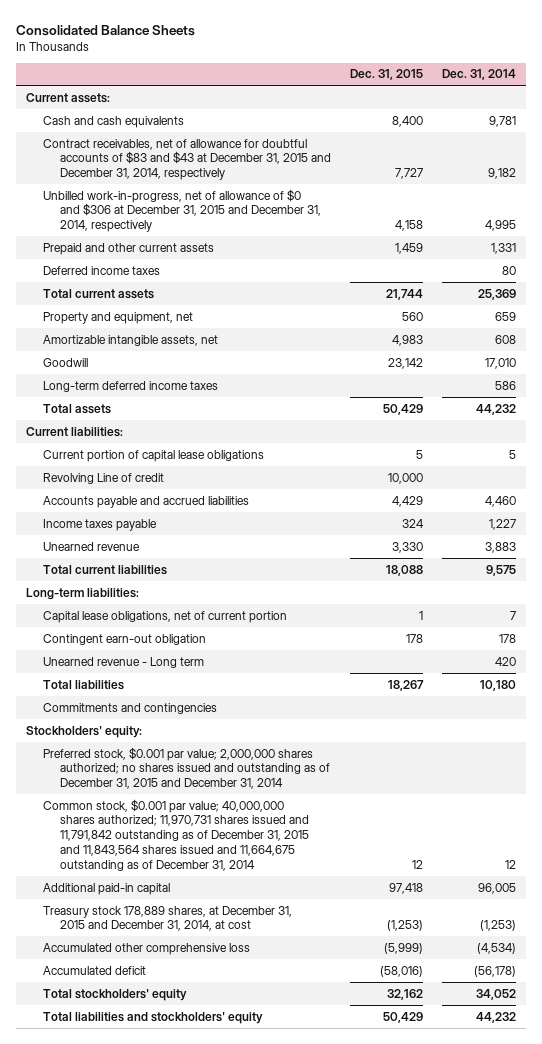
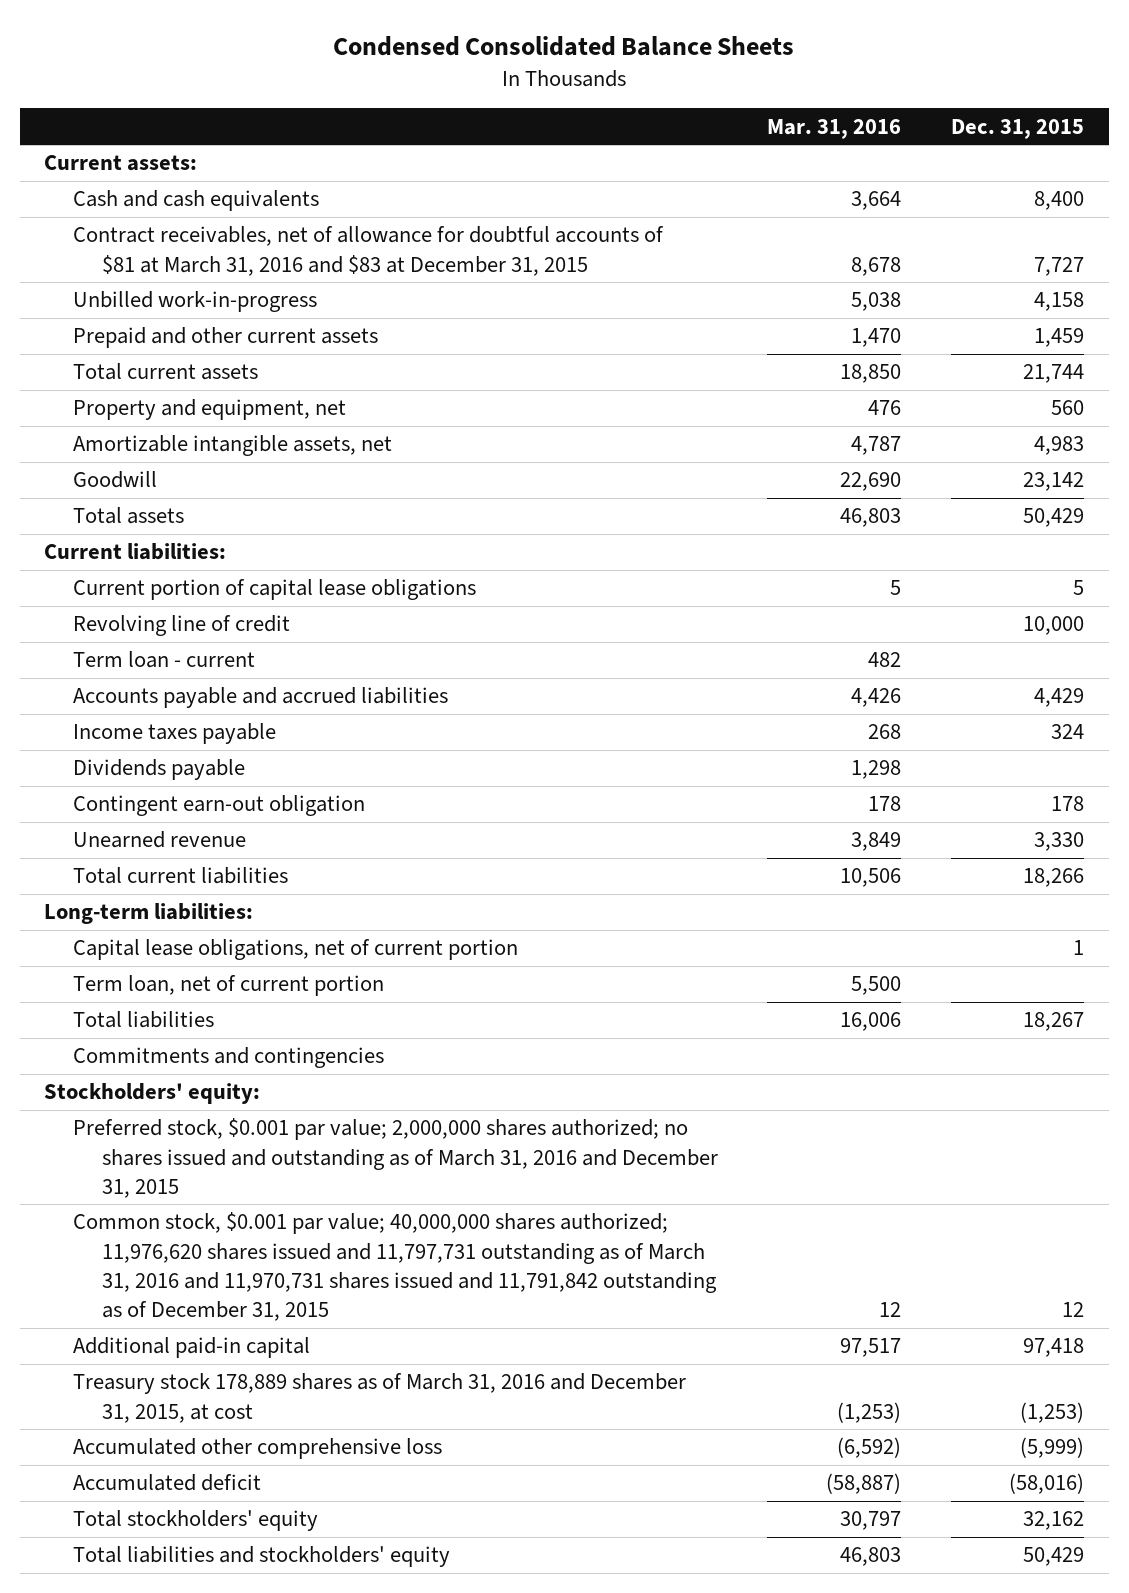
- Consolidated Balance Sheets
+ Condensed Consolidated Balance Sheets
- | Dec. 31, 2015 | Dec. 31, 2014
+ | Mar. 31, 2016 | Dec. 31, 2015
- Contract receivables, net of allowance for doubtful accounts of $83 and $43 at December 31, 2015 and December 31, 2014, respectively | 7,727 | 9,182
- Unbilled work-in-progress, net of allowance of $0 and $306 at December 31, 2015 and December 31, 2014, respectively | 4,158 | 4,995
+ Contract receivables, net of allowance for doubtful accounts of $81 at March 31, 2016 and $83 at December 31, 2015 | 8,678 | 7,727
+ Unbilled work-in-progress | 5,038 | 4,158
- Deferred income taxes | | 80
- Long-term deferred income taxes | | 586
- Revolving Line of credit | 10,000 |
+ Revolving line of credit | | 10,000
+ Term loan - current | 482 |
+ Dividends payable | 1,298 |
moved up: Contingent earn-out obligation | 178 | 178
- Total current liabilities | 18,088 | 9,575
+ Total current liabilities | 10,506 | 18,266
- Unearned revenue - Long term | | 420
+ Term loan, net of current portion | 5,500 |
- Preferred stock, $0.001 par value; 2,000,000 shares authorized; no shares issued and outstanding as of December 31, 2015 and December 31, 2014
- Common stock, $0.001 par value; 40,000,000 shares authorized; 11,970,731 shares issued and 11,791,842 outstanding as of December 31, 2015 and 11,843,564 shares issued and 11,664,675 outstanding as of December 31, 2014 | 12 | 12
+ Preferred stock, $0.001 par value; 2,000,000 shares authorized; no shares issued and outstanding as of March 31, 2016 and December 31, 2015
+ Common stock, $0.001 par value; 40,000,000 shares authorized; 11,976,620 shares issued and 11,797,731 outstanding as of March 31, 2016 and 11,970,731 shares issued and 11,791,842 outstanding as of December 31, 2015 | 12 | 12
- Treasury stock 178,889 shares, at December 31, 2015 and December 31, 2014, at cost | (1,253) | (1,253)
+ Treasury stock 178,889 shares as of March 31, 2016 and December 31, 2015, at cost | (1,253) | (1,253)

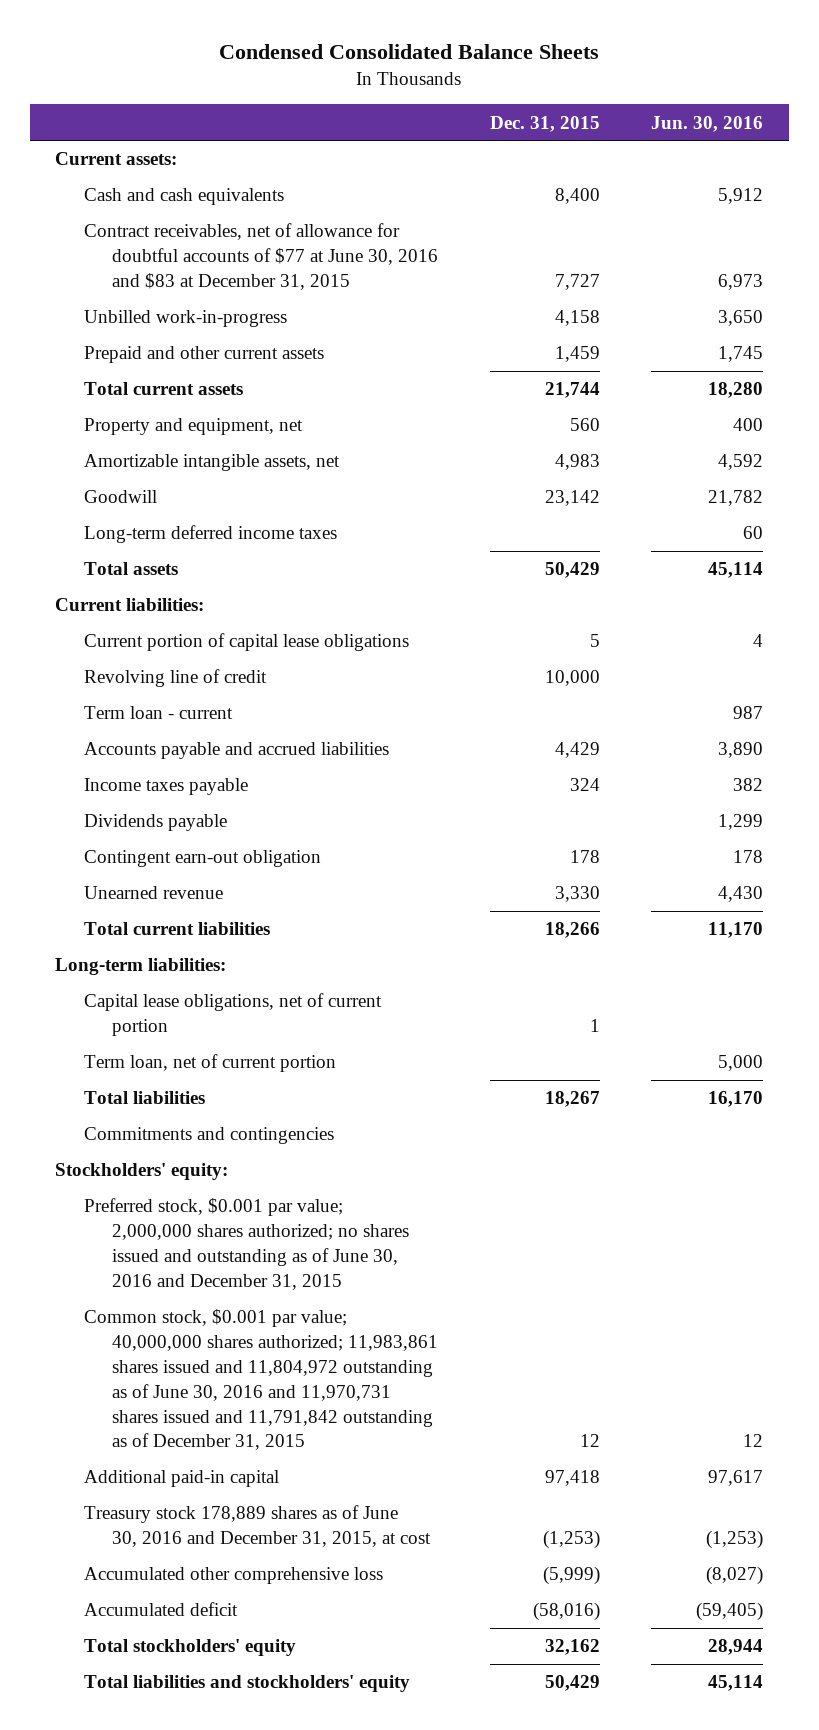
- | Mar. 31, 2016 | Dec. 31, 2015
+ | Dec. 31, 2015 | Jun. 30, 2016
- Contract receivables, net of allowance for doubtful accounts of $81 at March 31, 2016 and $83 at December 31, 2015 | 8,678 | 7,727
+ Contract receivables, net of allowance for doubtful accounts of $77 at June 30, 2016 and $83 at December 31, 2015 | 7,727 | 6,973
+ Long-term deferred income taxes | | 60
- Preferred stock, $0.001 par value; 2,000,000 shares authorized; no shares issued and outstanding as of March 31, 2016 and December 31, 2015
- Common stock, $0.001 par value; 40,000,000 shares authorized; 11,976,620 shares issued and 11,797,731 outstanding as of March 31, 2016 and 11,970,731 shares issued and 11,791,842 outstanding as of December 31, 2015 | 12 | 12
+ Preferred stock, $0.001 par value; 2,000,000 shares authorized; no shares issued and outstanding as of June 30, 2016 and December 31, 2015
+ Common stock, $0.001 par value; 40,000,000 shares authorized; 11,983,861 shares issued and 11,804,972 outstanding as of June 30, 2016 and 11,970,731 shares issued and 11,791,842 outstanding as of December 31, 2015 | 12 | 12
- Treasury stock 178,889 shares as of March 31, 2016 and December 31, 2015, at cost | (1,253) | (1,253)
+ Treasury stock 178,889 shares as of June 30, 2016 and December 31, 2015, at cost | (1,253) | (1,253)

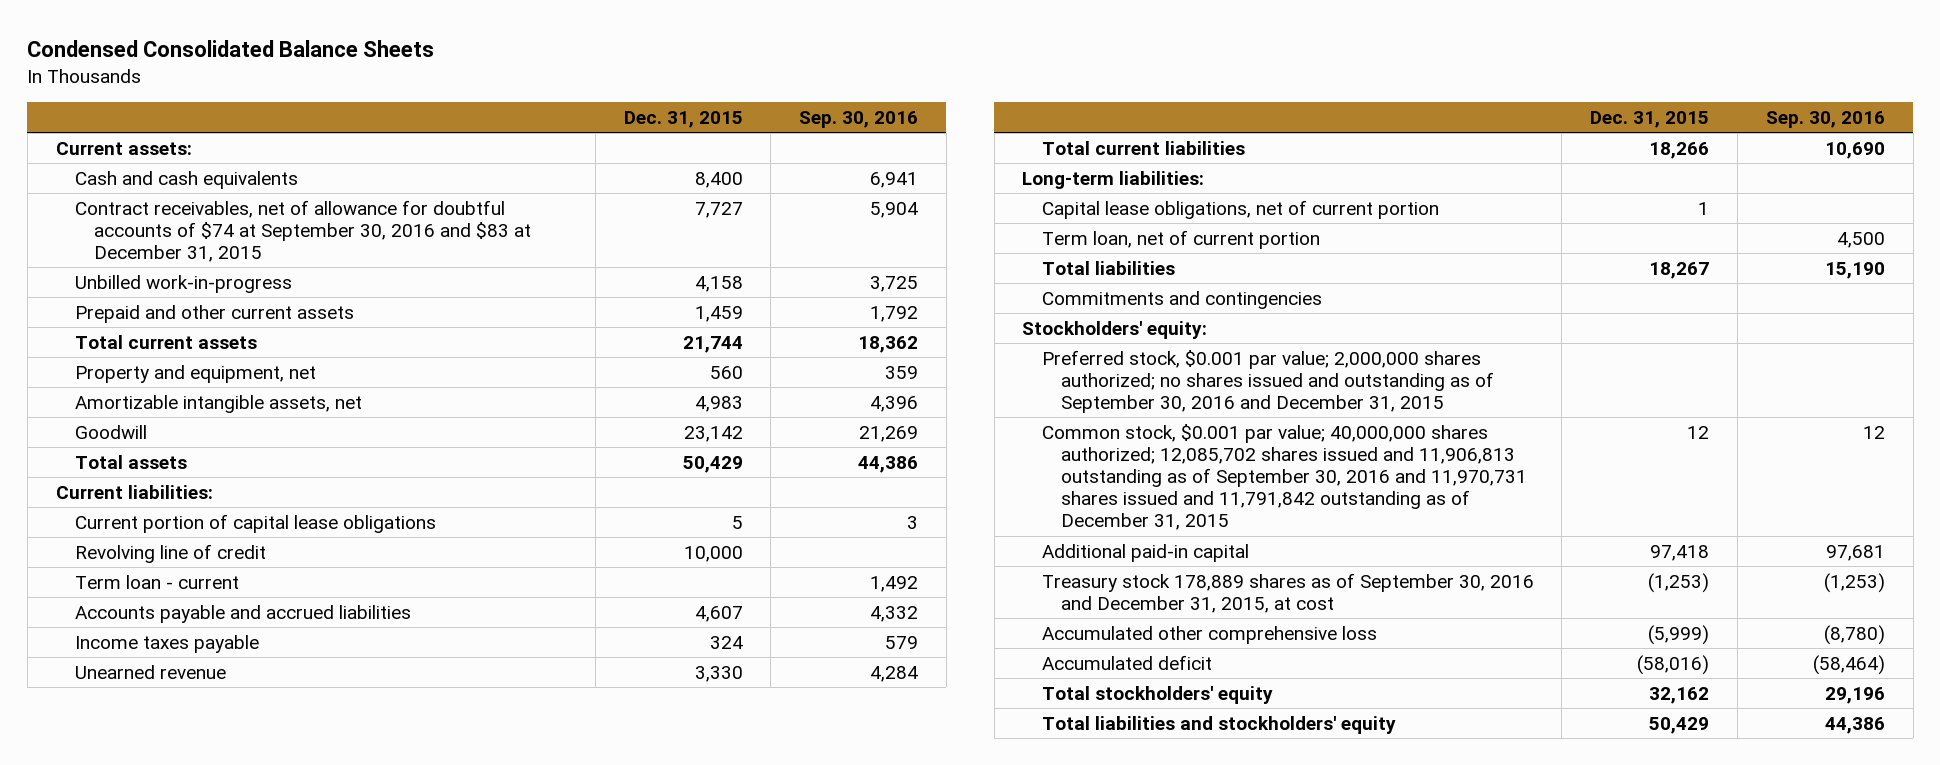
- | Dec. 31, 2015 | Jun. 30, 2016
+ | Dec. 31, 2015 | Sep. 30, 2016
- Contract receivables, net of allowance for doubtful accounts of $77 at June 30, 2016 and $83 at December 31, 2015 | 7,727 | 6,973
+ Contract receivables, net of allowance for doubtful accounts of $74 at September 30, 2016 and $83 at December 31, 2015 | 7,727 | 5,904
- Long-term deferred income taxes | | 60
- Accounts payable and accrued liabilities | 4,429 | 3,890
+ Accounts payable and accrued liabilities | 4,607 | 4,332
- Dividends payable | | 1,299
- Contingent earn-out obligation | 178 | 178
- Preferred stock, $0.001 par value; 2,000,000 shares authorized; no shares issued and outstanding as of June 30, 2016 and December 31, 2015
- Common stock, $0.001 par value; 40,000,000 shares authorized; 11,983,861 shares issued and 11,804,972 outstanding as of June 30, 2016 and 11,970,731 shares issued and 11,791,842 outstanding as of December 31, 2015 | 12 | 12
+ Preferred stock, $0.001 par value; 2,000,000 shares authorized; no shares issued and outstanding as of September 30, 2016 and December 31, 2015
+ Common stock, $0.001 par value; 40,000,000 shares authorized; 12,085,702 shares issued and 11,906,813 outstanding as of September 30, 2016 and 11,970,731 shares issued and 11,791,842 outstanding as of December 31, 2015 | 12 | 12
- Treasury stock 178,889 shares as of June 30, 2016 and December 31, 2015, at cost | (1,253) | (1,253)
+ Treasury stock 178,889 shares as of September 30, 2016 and December 31, 2015, at cost | (1,253) | (1,253)

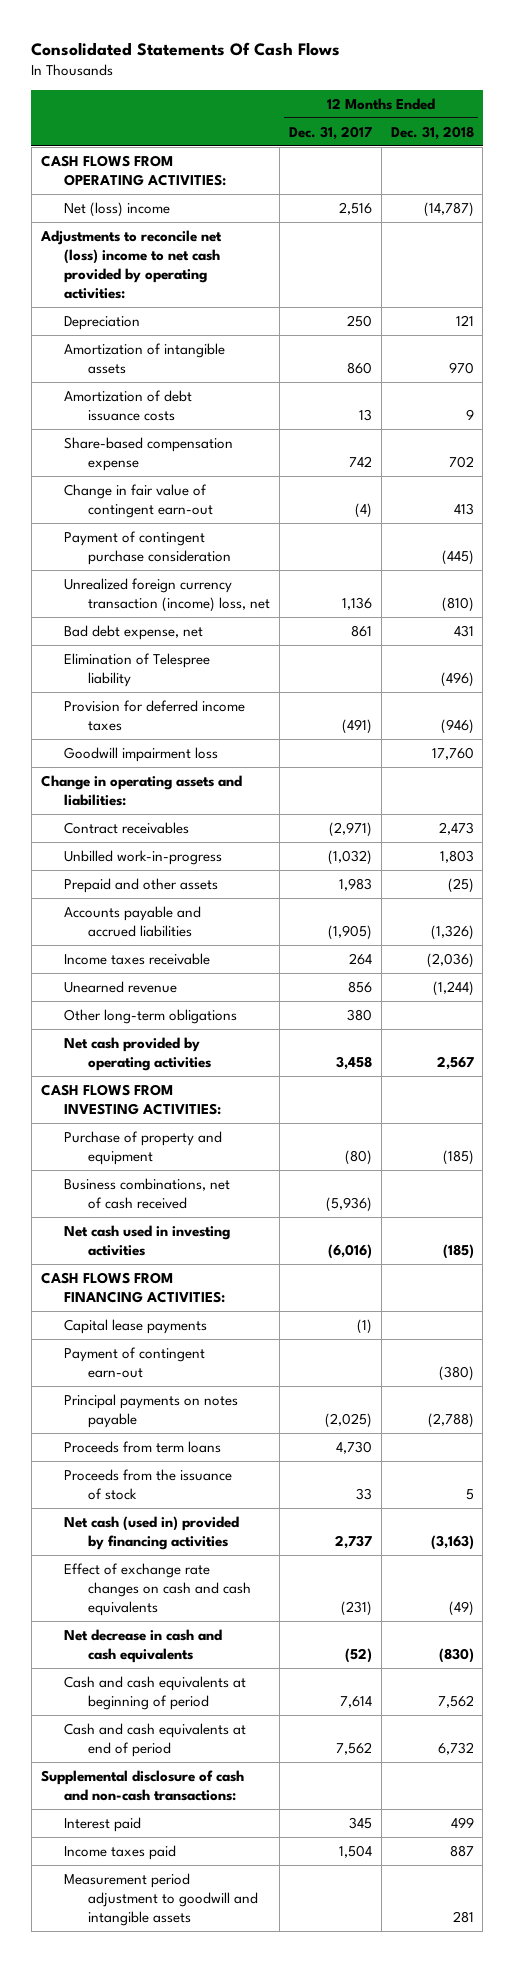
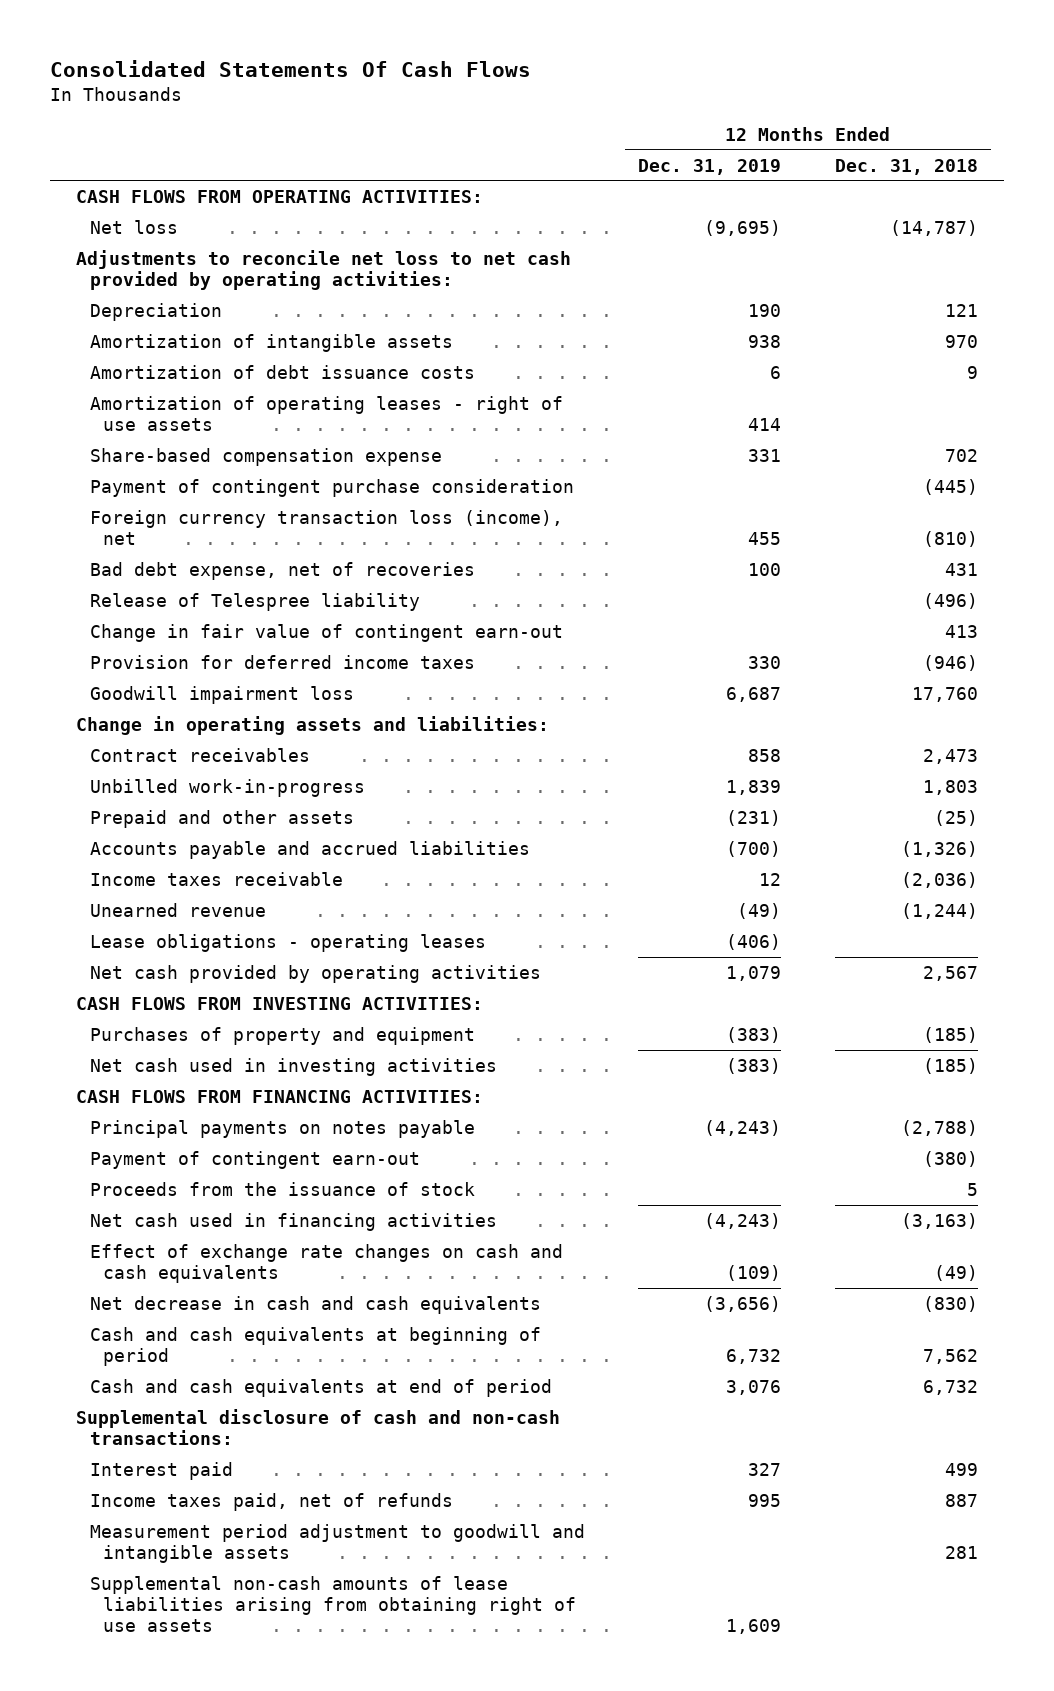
- | 12 Months Ended Dec. 31, 2017 | 12 Months Ended Dec. 31, 2018
+ | 12 Months Ended Dec. 31, 2019 | 12 Months Ended Dec. 31, 2018
- Net (loss) income | 2,516 | (14,787)
- Adjustments to reconcile net (loss) income to net cash provided by operating activities:
+ Net loss | (9,695) | (14,787)
+ Adjustments to reconcile net loss to net cash provided by operating activities:
+ Amortization of operating leases - right of use assets | 414 |
- Unrealized foreign currency transaction (income) loss, net | 1,136 | (810)
- Bad debt expense, net | 861 | 431
- Elimination of Telespree liability | | (496)
+ Foreign currency transaction loss (income), net | 455 | (810)
+ Bad debt expense, net of recoveries | 100 | 431
+ Release of Telespree liability | | (496)
moved down: Change in fair value of contingent earn-out | | 413
- Other long-term obligations | 380 |
+ Lease obligations - operating leases | (406) |
- Purchase of property and equipment | (80) | (185)
- Business combinations, net of cash received | (5,936) |
+ Purchases of property and equipment | (383) | (185)
- Capital lease payments | (1) |
- Proceeds from term loans | 4,730 |
moved down: Payment of contingent earn-out | | (380)
- Net cash (used in) provided by financing activities | 2,737 | (3,163)
+ Net cash used in financing activities | (4,243) | (3,163)
- Income taxes paid | 1,504 | 887
+ Income taxes paid, net of refunds | 995 | 887
+ Supplemental non-cash amounts of lease liabilities arising from obtaining right of use assets | 1,609 |

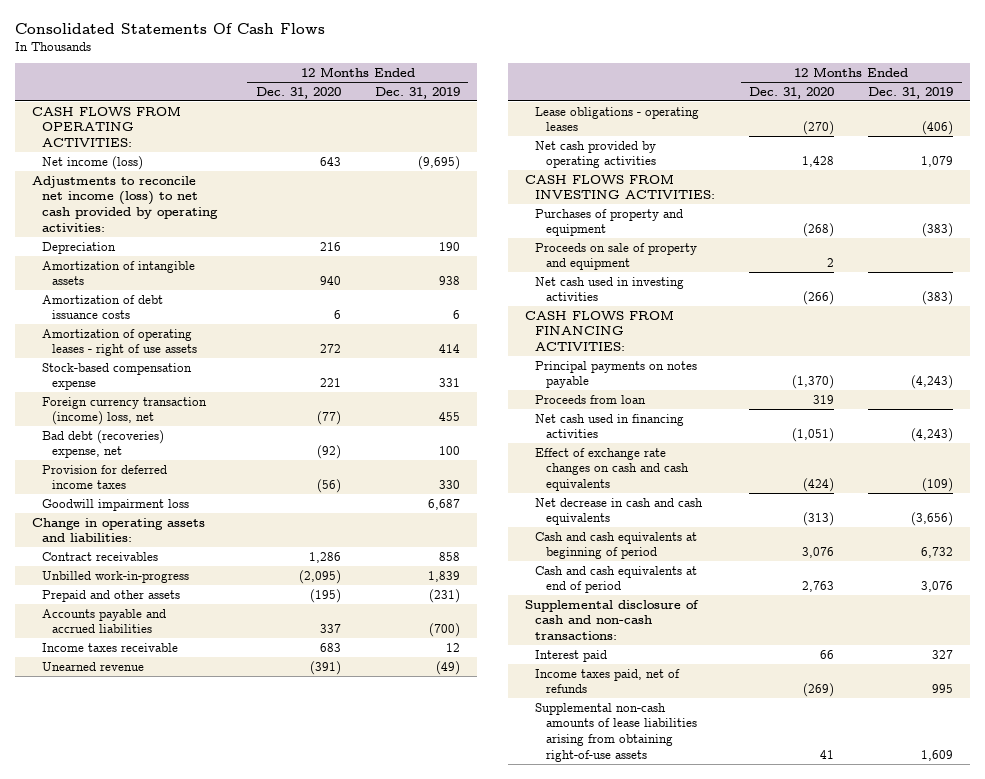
- | 12 Months Ended Dec. 31, 2019 | 12 Months Ended Dec. 31, 2018
+ | 12 Months Ended Dec. 31, 2020 | 12 Months Ended Dec. 31, 2019
- Net loss | (9,695) | (14,787)
- Adjustments to reconcile net loss to net cash provided by operating activities:
+ Net income (loss) | 643 | (9,695)
+ Adjustments to reconcile net income (loss) to net cash provided by operating activities:
- Share-based compensation expense | 331 | 702
- Payment of contingent purchase consideration | | (445)
- Foreign currency transaction loss (income), net | 455 | (810)
- Bad debt expense, net of recoveries | 100 | 431
- Release of Telespree liability | | (496)
- Change in fair value of contingent earn-out | | 413
+ Stock-based compensation expense | 221 | 331
+ Foreign currency transaction (income) loss, net | (77) | 455
+ Bad debt (recoveries) expense, net | (92) | 100
+ Proceeds on sale of property and equipment | 2 |
- Payment of contingent earn-out | | (380)
- Proceeds from the issuance of stock | | 5
+ Proceeds from loan | 319 |
- Measurement period adjustment to goodwill and intangible assets | | 281
- Supplemental non-cash amounts of lease liabilities arising from obtaining right of use assets | 1,609 |
+ Supplemental non-cash amounts of lease liabilities arising from obtaining right-of-use assets | 41 | 1,609

